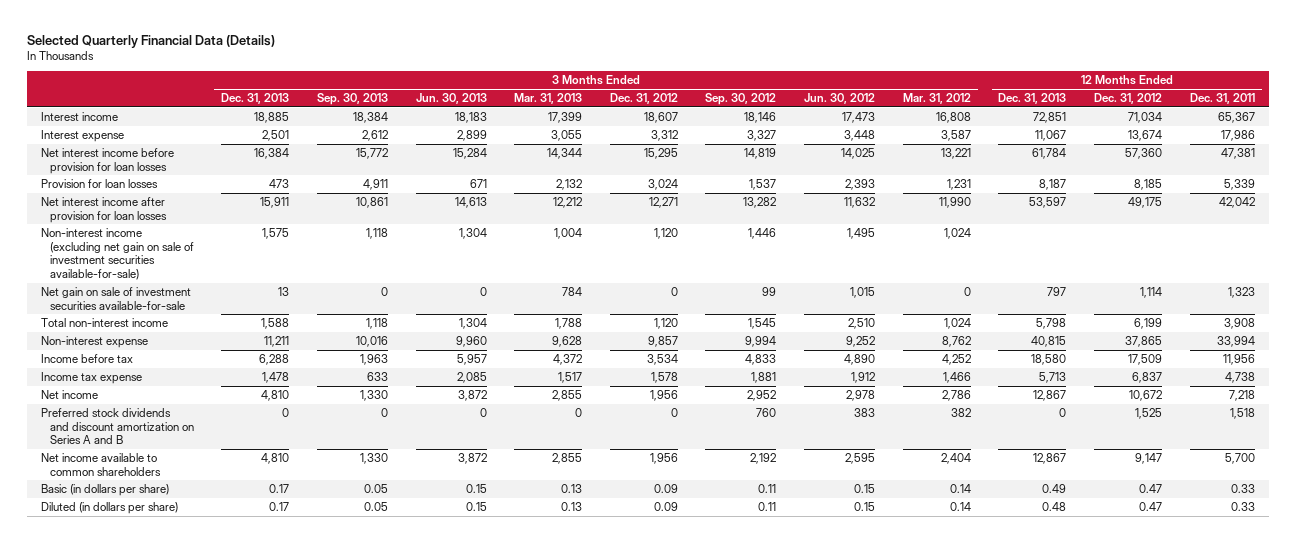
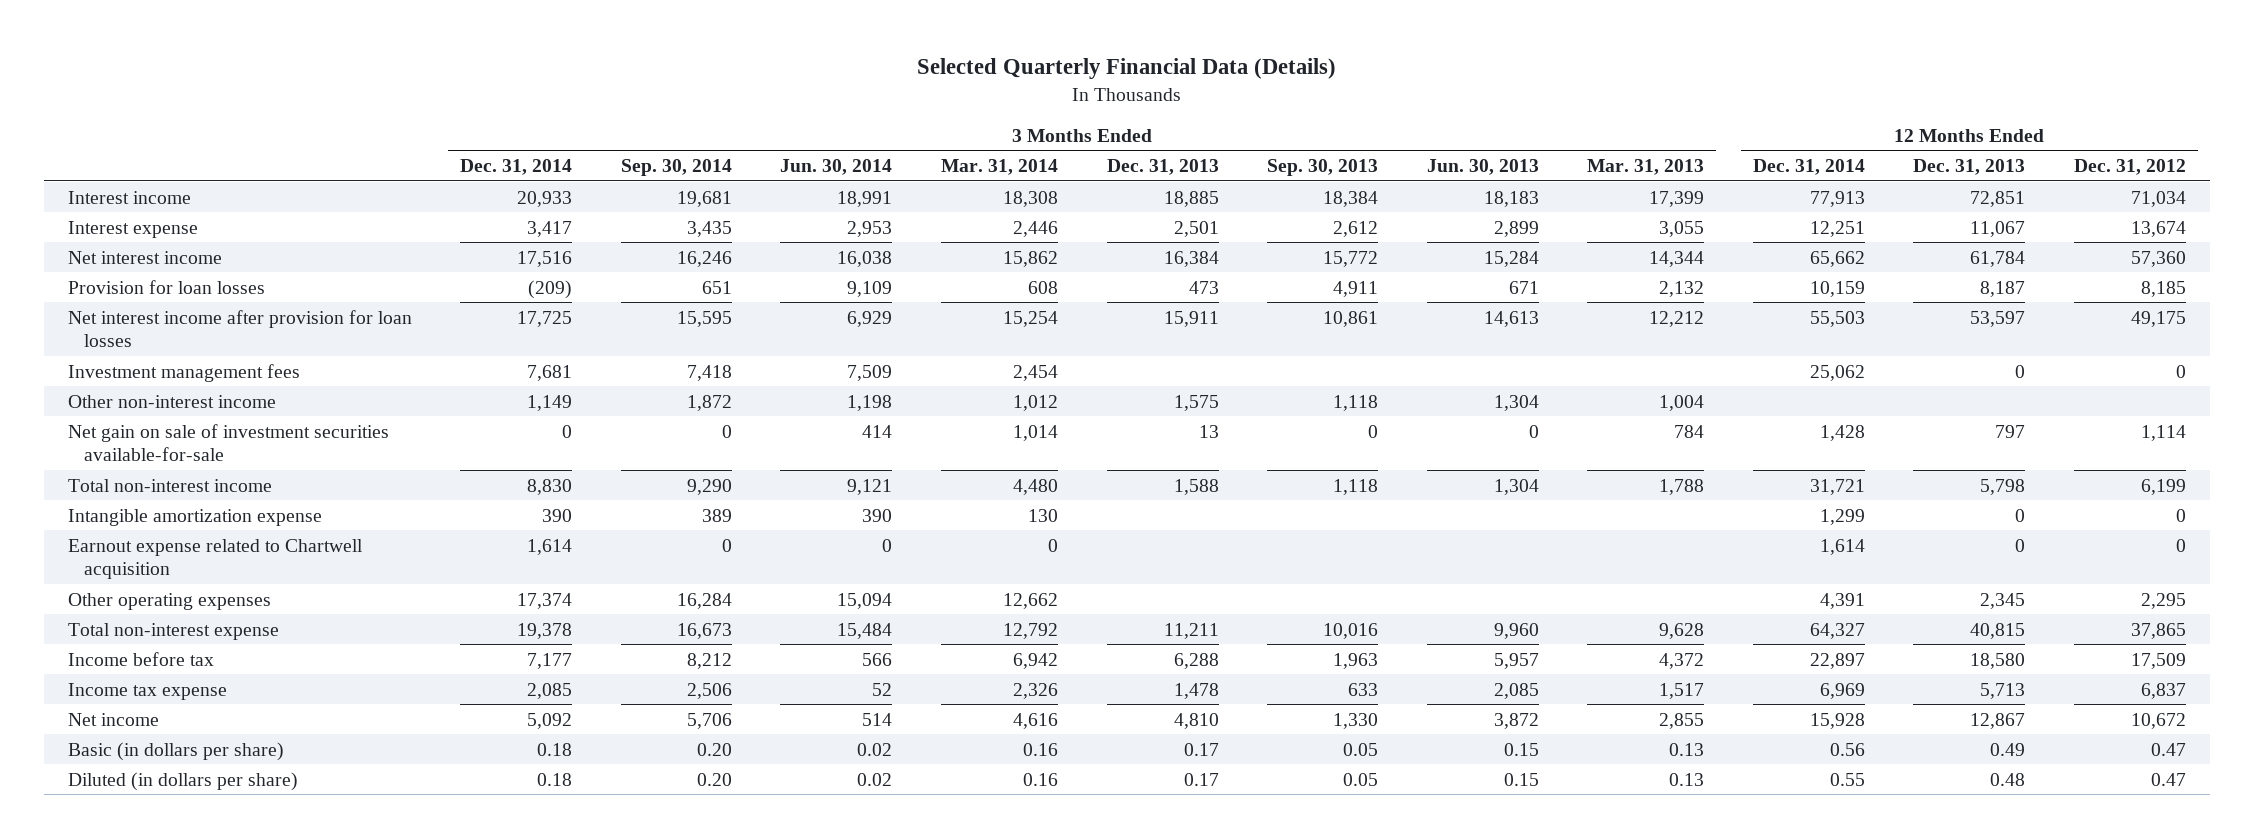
- | 3 Months Ended Dec. 31, 2013 | 3 Months Ended Sep. 30, 2013 | 3 Months Ended Jun. 30, 2013 | 3 Months Ended Mar. 31, 2013 | 3 Months Ended Dec. 31, 2012 | 3 Months Ended Sep. 30, 2012 | 3 Months Ended Jun. 30, 2012 | 3 Months Ended Mar. 31, 2012 | 12 Months Ended Dec. 31, 2013 | 12 Months Ended Dec. 31, 2012 | 12 Months Ended Dec. 31, 2011
+ | 3 Months Ended Dec. 31, 2014 | 3 Months Ended Sep. 30, 2014 | 3 Months Ended Jun. 30, 2014 | 3 Months Ended Mar. 31, 2014 | 3 Months Ended Dec. 31, 2013 | 3 Months Ended Sep. 30, 2013 | 3 Months Ended Jun. 30, 2013 | 3 Months Ended Mar. 31, 2013 | 12 Months Ended Dec. 31, 2014 | 12 Months Ended Dec. 31, 2013 | 12 Months Ended Dec. 31, 2012
- Net interest income before provision for loan losses | 16,384 | 15,772 | 15,284 | 14,344 | 15,295 | 14,819 | 14,025 | 13,221 | 61,784 | 57,360 | 47,381
+ Net interest income | 17,516 | 16,246 | 16,038 | 15,862 | 16,384 | 15,772 | 15,284 | 14,344 | 65,662 | 61,784 | 57,360
- Non-interest income (excluding net gain on sale of investment securities available-for-sale) | 1,575 | 1,118 | 1,304 | 1,004 | 1,120 | 1,446 | 1,495 | 1,024 | | |
+ Investment management fees | 7,681 | 7,418 | 7,509 | 2,454 | | | | | 25,062 | 0 | 0
+ Other non-interest income | 1,149 | 1,872 | 1,198 | 1,012 | 1,575 | 1,118 | 1,304 | 1,004 | | |
- Non-interest expense | 11,211 | 10,016 | 9,960 | 9,628 | 9,857 | 9,994 | 9,252 | 8,762 | 40,815 | 37,865 | 33,994
+ Intangible amortization expense | 390 | 389 | 390 | 130 | | | | | 1,299 | 0 | 0
+ Earnout expense related to Chartwell acquisition | 1,614 | 0 | 0 | 0 | | | | | 1,614 | 0 | 0
+ Other operating expenses | 17,374 | 16,284 | 15,094 | 12,662 | | | | | 4,391 | 2,345 | 2,295
+ Total non-interest expense | 19,378 | 16,673 | 15,484 | 12,792 | 11,211 | 10,016 | 9,960 | 9,628 | 64,327 | 40,815 | 37,865
- Preferred stock dividends and discount amortization on Series A and B | 0 | 0 | 0 | 0 | 0 | 760 | 383 | 382 | 0 | 1,525 | 1,518
- Net income available to common shareholders | 4,810 | 1,330 | 3,872 | 2,855 | 1,956 | 2,192 | 2,595 | 2,404 | 12,867 | 9,147 | 5,700

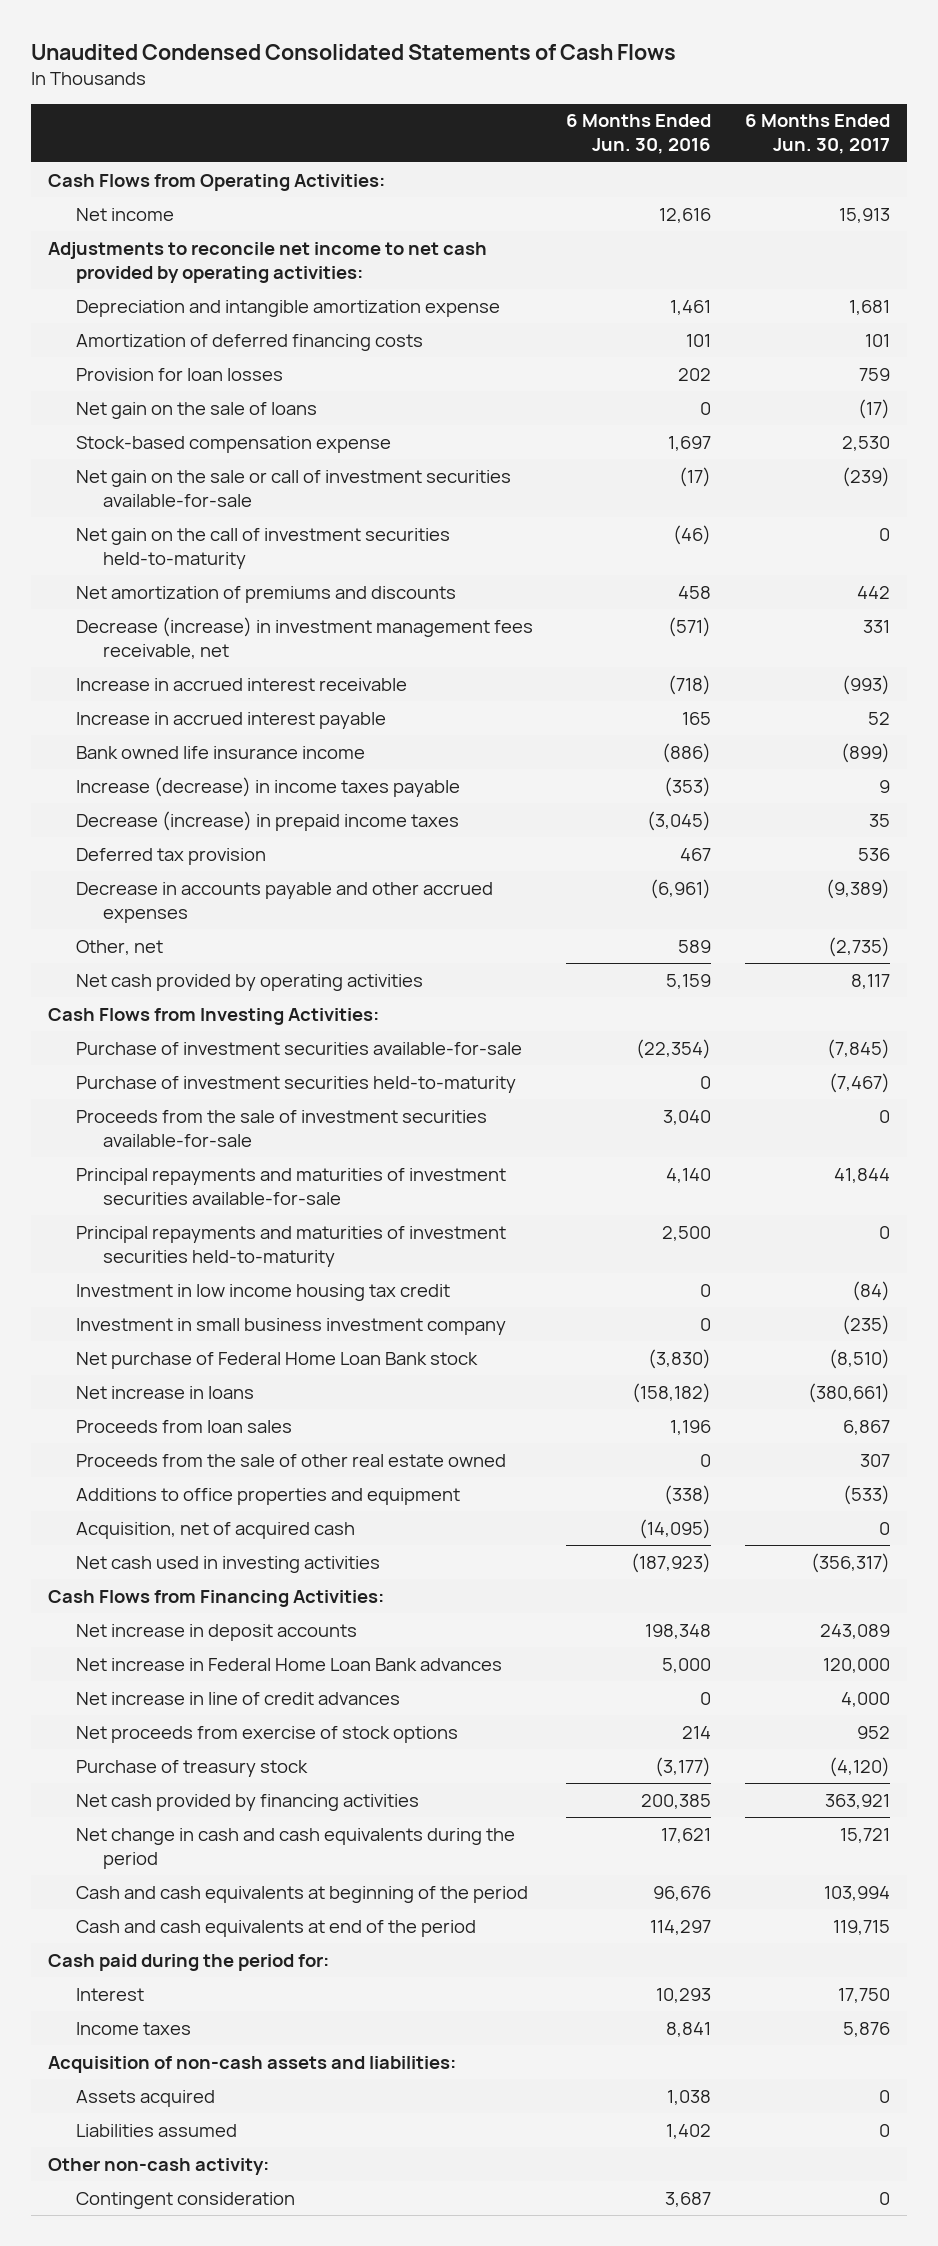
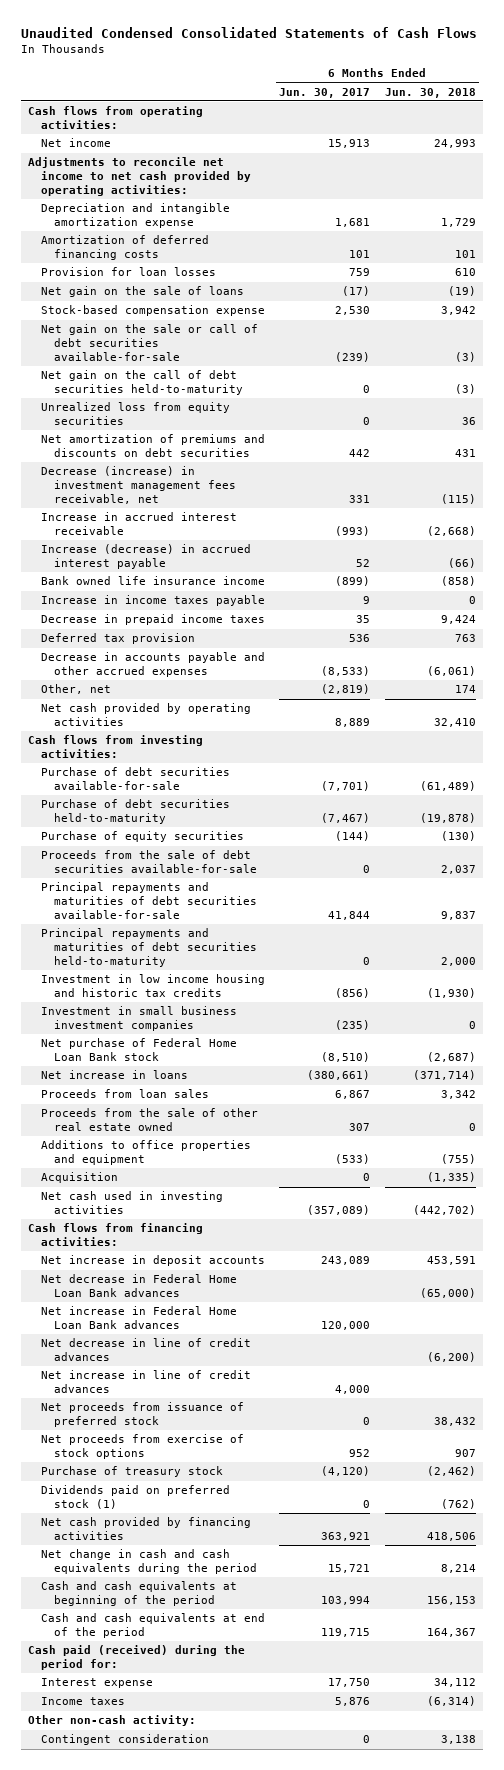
- | 6 Months Ended Jun. 30, 2016 | 6 Months Ended Jun. 30, 2017
+ | 6 Months Ended Jun. 30, 2017 | 6 Months Ended Jun. 30, 2018
- Cash Flows from Operating Activities:
+ Cash flows from operating activities:
- Net gain on the sale or call of investment securities available-for-sale | (17) | (239)
- Net gain on the call of investment securities held-to-maturity | (46) | 0
- Net amortization of premiums and discounts | 458 | 442
+ Net gain on the sale or call of debt securities available-for-sale | (239) | (3)
+ Net gain on the call of debt securities held-to-maturity | 0 | (3)
+ Unrealized loss from equity securities | 0 | 36
+ Net amortization of premiums and discounts on debt securities | 442 | 431
- Increase in accrued interest payable | 165 | 52
+ Increase (decrease) in accrued interest payable | 52 | (66)
- Increase (decrease) in income taxes payable | (353) | 9
- Decrease (increase) in prepaid income taxes | (3,045) | 35
+ Increase in income taxes payable | 9 | 0
+ Decrease in prepaid income taxes | 35 | 9,424
- Decrease in accounts payable and other accrued expenses | (6,961) | (9,389)
- Other, net | 589 | (2,735)
- Net cash provided by operating activities | 5,159 | 8,117
- Cash Flows from Investing Activities:
- Purchase of investment securities available-for-sale | (22,354) | (7,845)
- Purchase of investment securities held-to-maturity | 0 | (7,467)
- Proceeds from the sale of investment securities available-for-sale | 3,040 | 0
- Principal repayments and maturities of investment securities available-for-sale | 4,140 | 41,844
- Principal repayments and maturities of investment securities held-to-maturity | 2,500 | 0
- Investment in low income housing tax credit | 0 | (84)
- Investment in small business investment company | 0 | (235)
+ Decrease in accounts payable and other accrued expenses | (8,533) | (6,061)
+ Other, net | (2,819) | 174
+ Net cash provided by operating activities | 8,889 | 32,410
+ Cash flows from investing activities:
+ Purchase of debt securities available-for-sale | (7,701) | (61,489)
+ Purchase of debt securities held-to-maturity | (7,467) | (19,878)
+ Purchase of equity securities | (144) | (130)
+ Proceeds from the sale of debt securities available-for-sale | 0 | 2,037
+ Principal repayments and maturities of debt securities available-for-sale | 41,844 | 9,837
+ Principal repayments and maturities of debt securities held-to-maturity | 0 | 2,000
+ Investment in low income housing and historic tax credits | (856) | (1,930)
+ Investment in small business investment companies | (235) | 0
- Acquisition, net of acquired cash | (14,095) | 0
- Net cash used in investing activities | (187,923) | (356,317)
- Cash Flows from Financing Activities:
+ Acquisition | 0 | (1,335)
+ Net cash used in investing activities | (357,089) | (442,702)
+ Cash flows from financing activities:
+ Net decrease in Federal Home Loan Bank advances | | (65,000)
+ Net decrease in line of credit advances | | (6,200)
+ Net proceeds from issuance of preferred stock | 0 | 38,432
+ Dividends paid on preferred stock (1) | 0 | (762)
- Cash paid during the period for:
- Interest | 10,293 | 17,750
+ Cash paid (received) during the period for:
+ Interest expense | 17,750 | 34,112
- Acquisition of non-cash assets and liabilities:
- Assets acquired | 1,038 | 0
- Liabilities assumed | 1,402 | 0

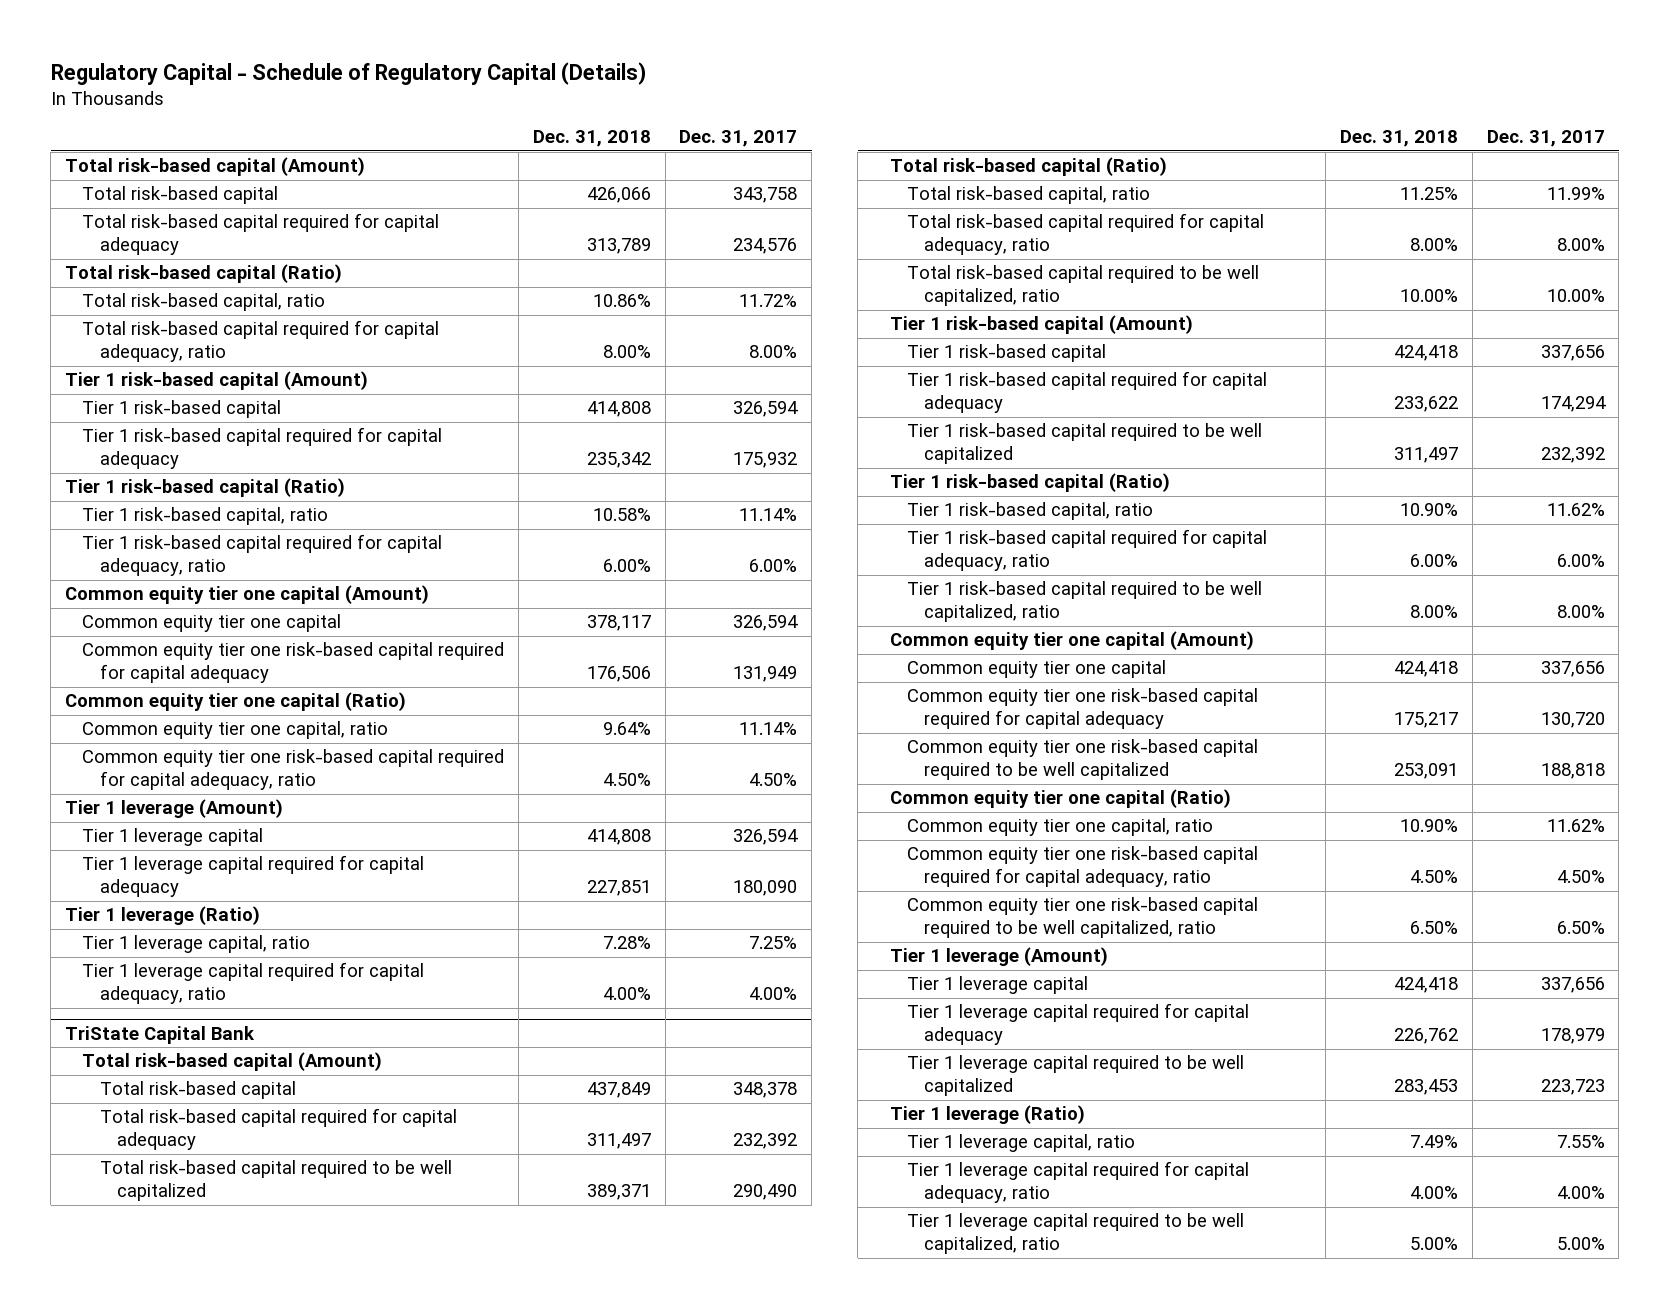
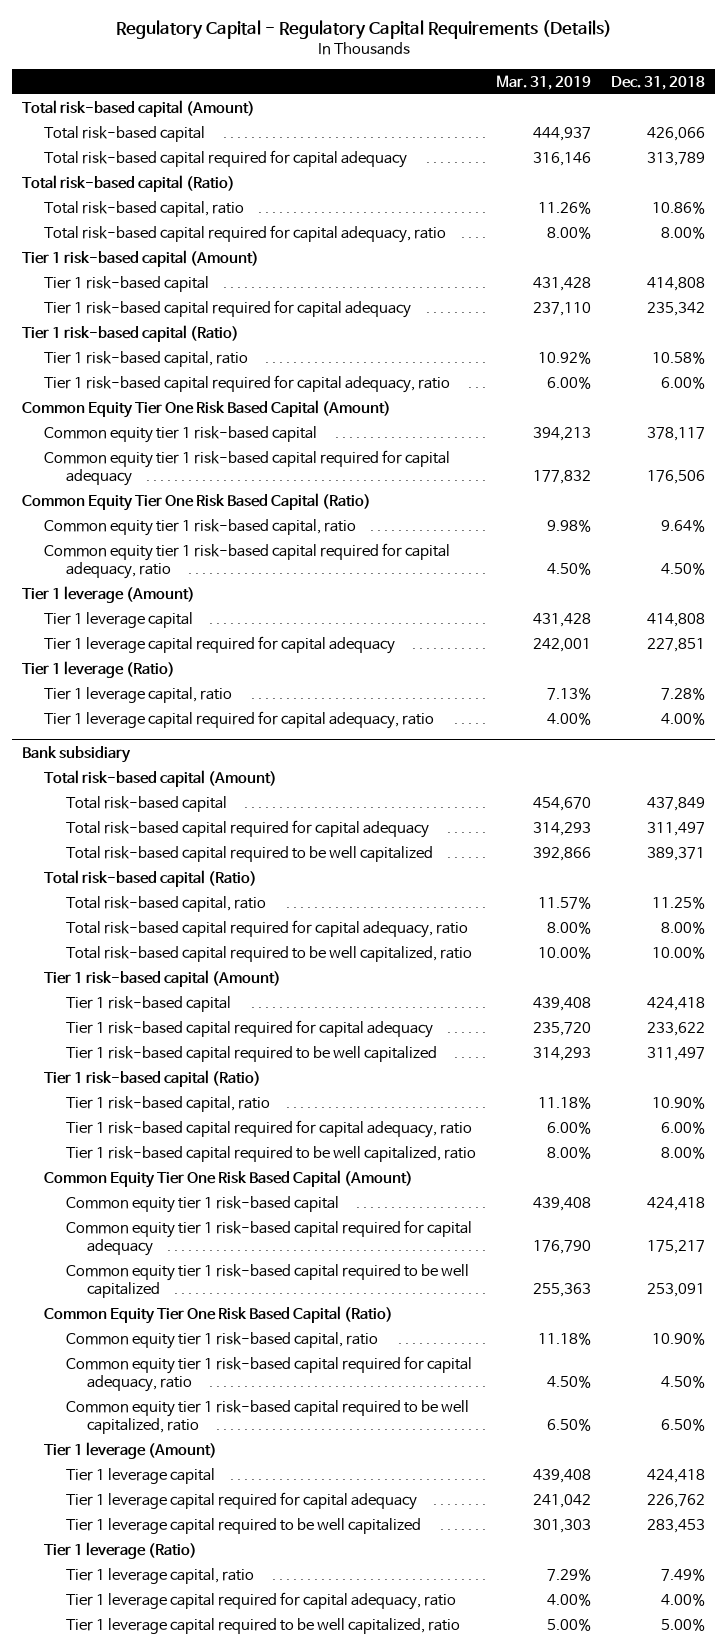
- Regulatory Capital - Schedule of Regulatory Capital (Details)
+ Regulatory Capital - Regulatory Capital Requirements (Details)
- | Dec. 31, 2018 | Dec. 31, 2017
+ | Mar. 31, 2019 | Dec. 31, 2018
- Common equity tier one capital (Amount)
- Common equity tier one capital | 378,117 | 326,594
- Common equity tier one risk-based capital required for capital adequacy | 176,506 | 131,949
- Common equity tier one capital (Ratio)
- Common equity tier one capital, ratio | 9.64% | 11.14%
- Common equity tier one risk-based capital required for capital adequacy, ratio | 4.50% | 4.50%
+ Common Equity Tier One Risk Based Capital (Amount)
+ Common equity tier 1 risk-based capital | 394,213 | 378,117
+ Common equity tier 1 risk-based capital required for capital adequacy | 177,832 | 176,506
+ Common Equity Tier One Risk Based Capital (Ratio)
+ Common equity tier 1 risk-based capital, ratio | 9.98% | 9.64%
+ Common equity tier 1 risk-based capital required for capital adequacy, ratio | 4.50% | 4.50%
- TriState Capital Bank
+ Bank subsidiary
- Common equity tier one capital (Amount)
- Common equity tier one capital | 424,418 | 337,656
- Common equity tier one risk-based capital required for capital adequacy | 175,217 | 130,720
- Common equity tier one risk-based capital required to be well capitalized | 253,091 | 188,818
- Common equity tier one capital (Ratio)
- Common equity tier one capital, ratio | 10.90% | 11.62%
- Common equity tier one risk-based capital required for capital adequacy, ratio | 4.50% | 4.50%
- Common equity tier one risk-based capital required to be well capitalized, ratio | 6.50% | 6.50%
+ Common Equity Tier One Risk Based Capital (Amount)
+ Common equity tier 1 risk-based capital | 439,408 | 424,418
+ Common equity tier 1 risk-based capital required for capital adequacy | 176,790 | 175,217
+ Common equity tier 1 risk-based capital required to be well capitalized | 255,363 | 253,091
+ Common Equity Tier One Risk Based Capital (Ratio)
+ Common equity tier 1 risk-based capital, ratio | 11.18% | 10.90%
+ Common equity tier 1 risk-based capital required for capital adequacy, ratio | 4.50% | 4.50%
+ Common equity tier 1 risk-based capital required to be well capitalized, ratio | 6.50% | 6.50%

